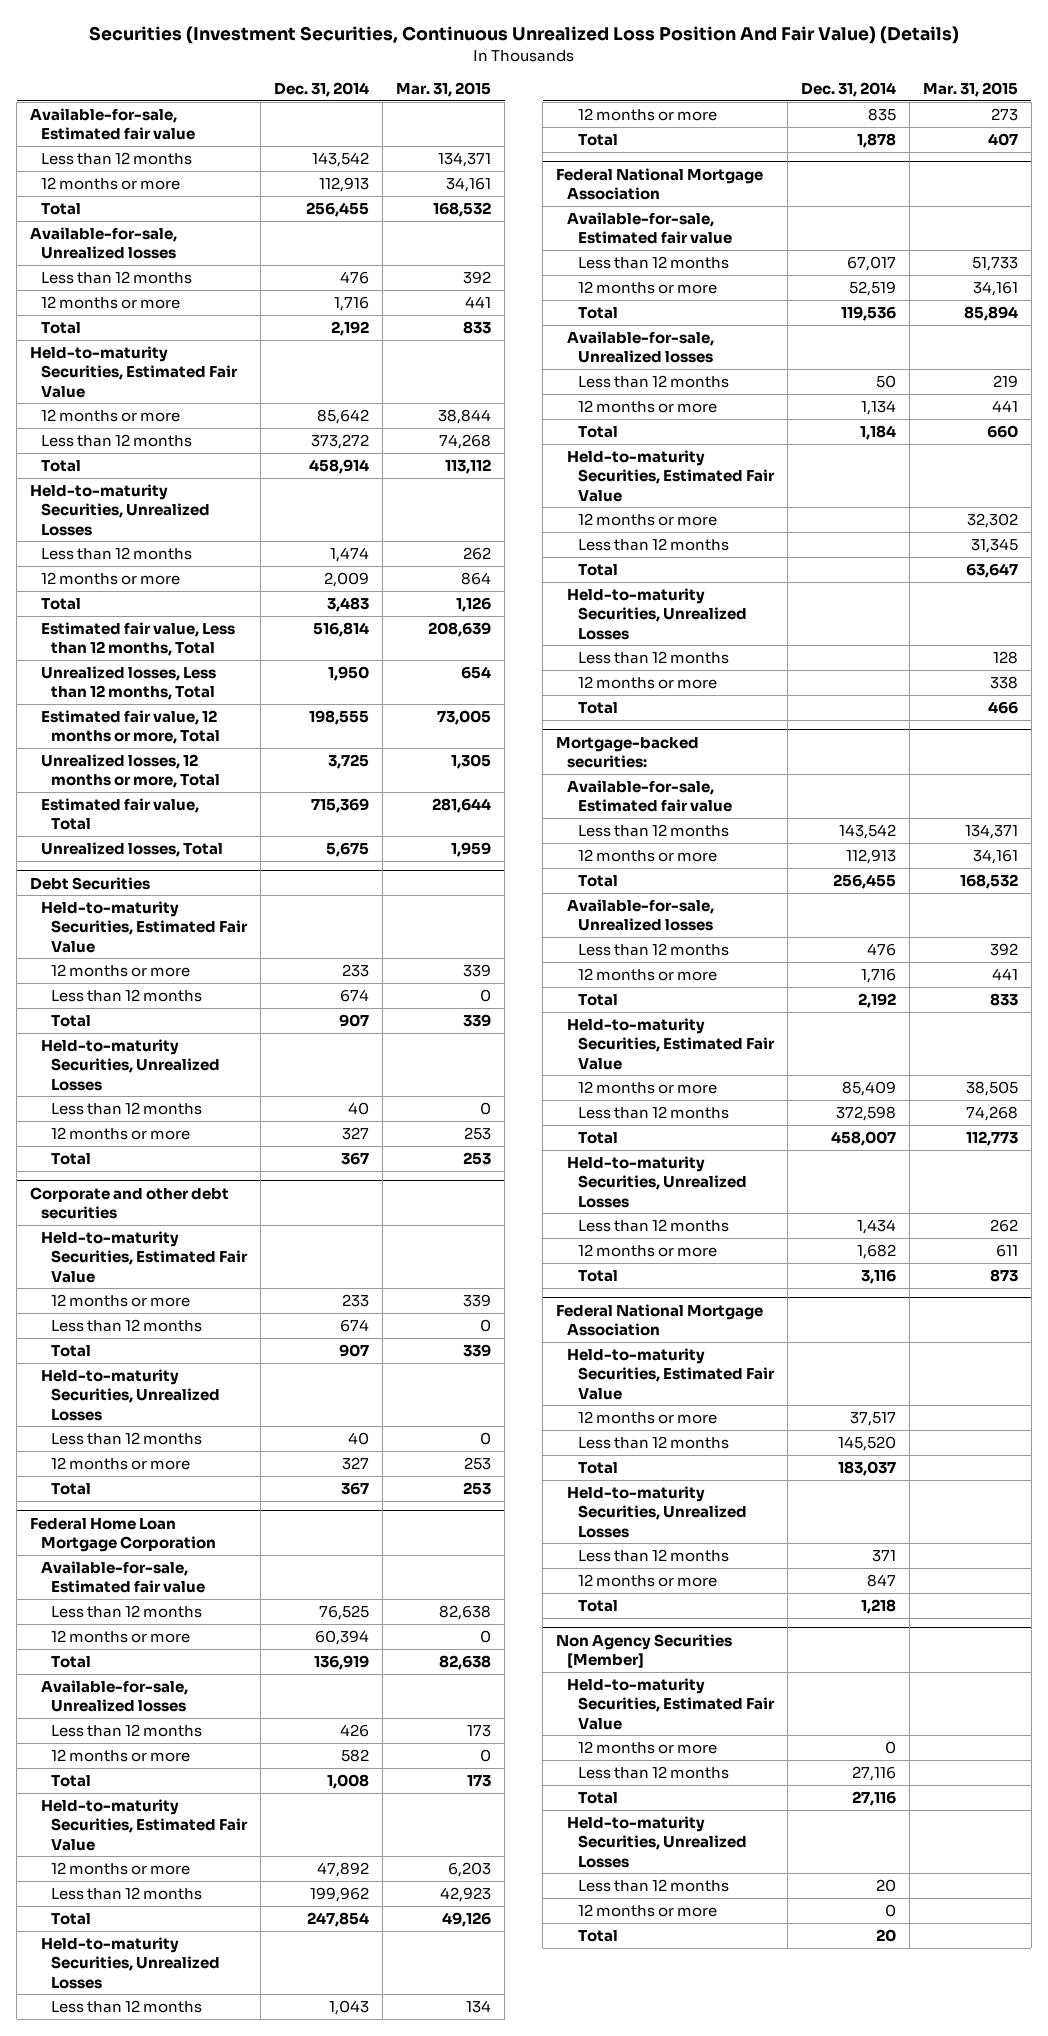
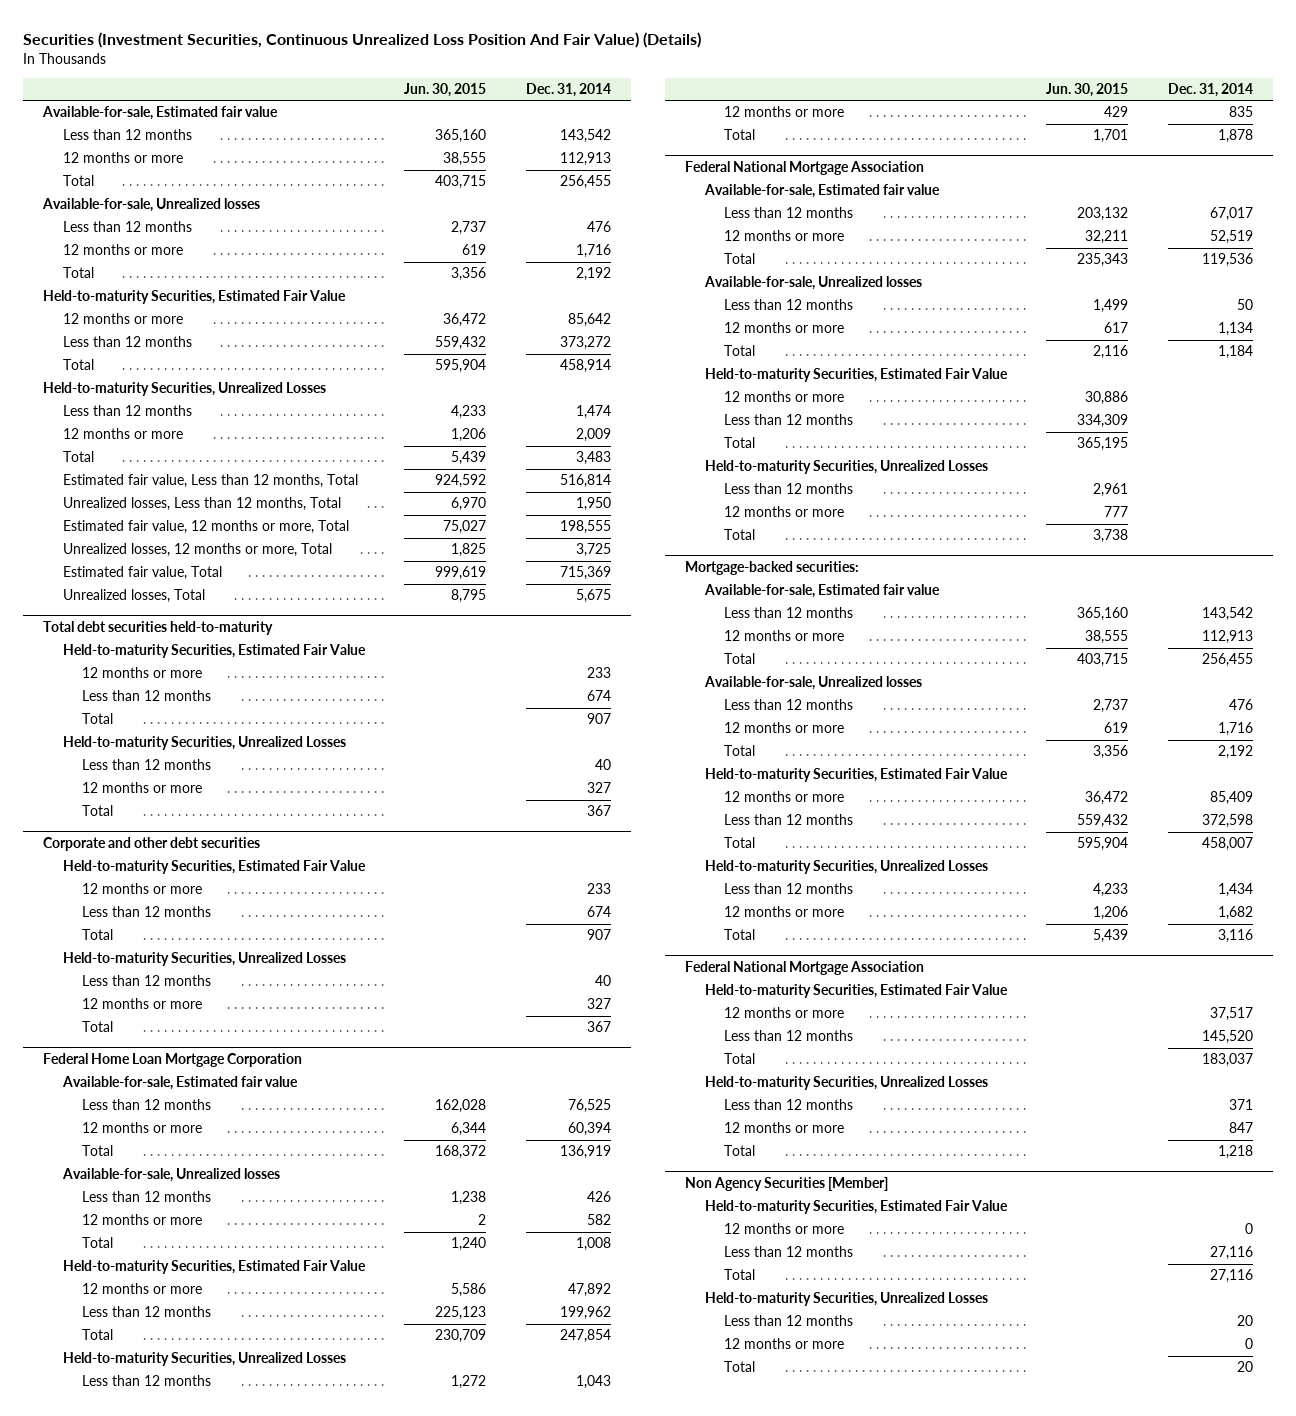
- | Dec. 31, 2014 | Mar. 31, 2015
+ | Jun. 30, 2015 | Dec. 31, 2014
- Debt Securities
+ Total debt securities held-to-maturity

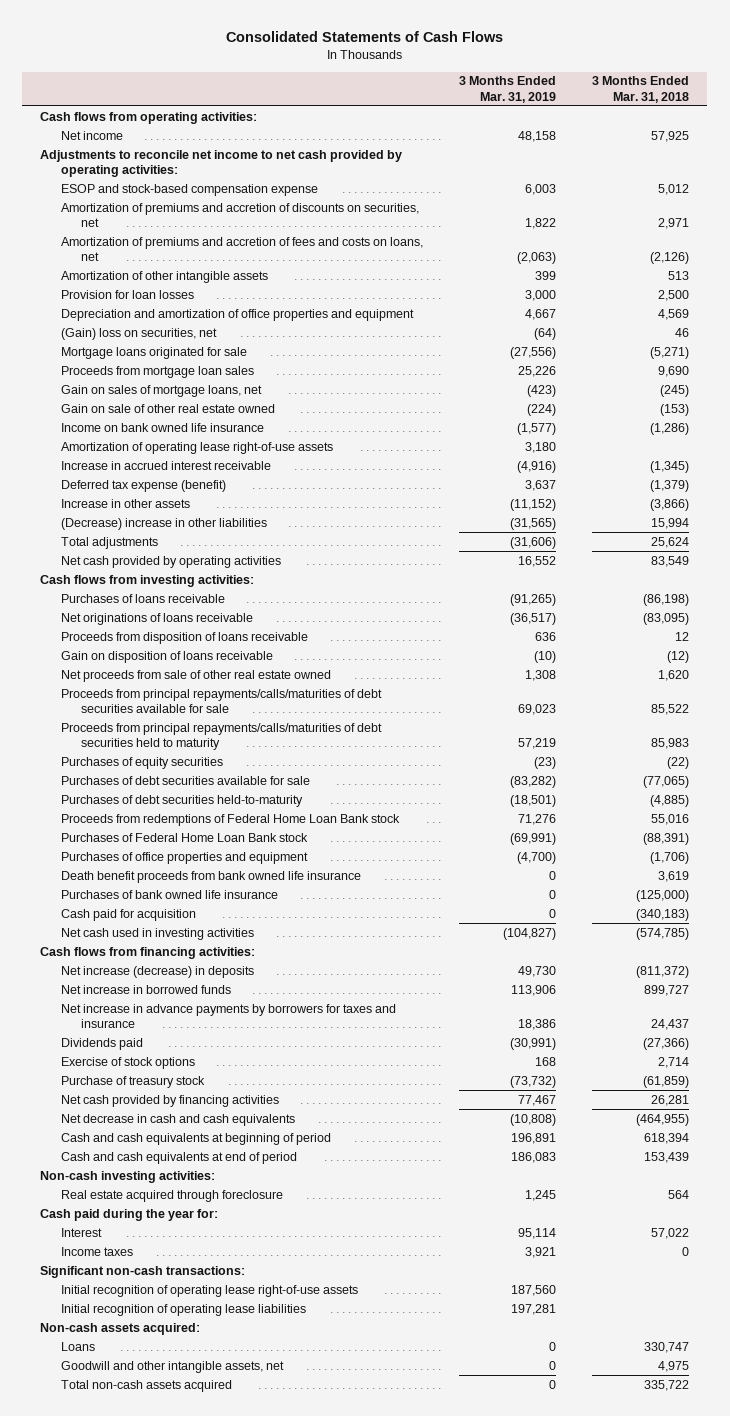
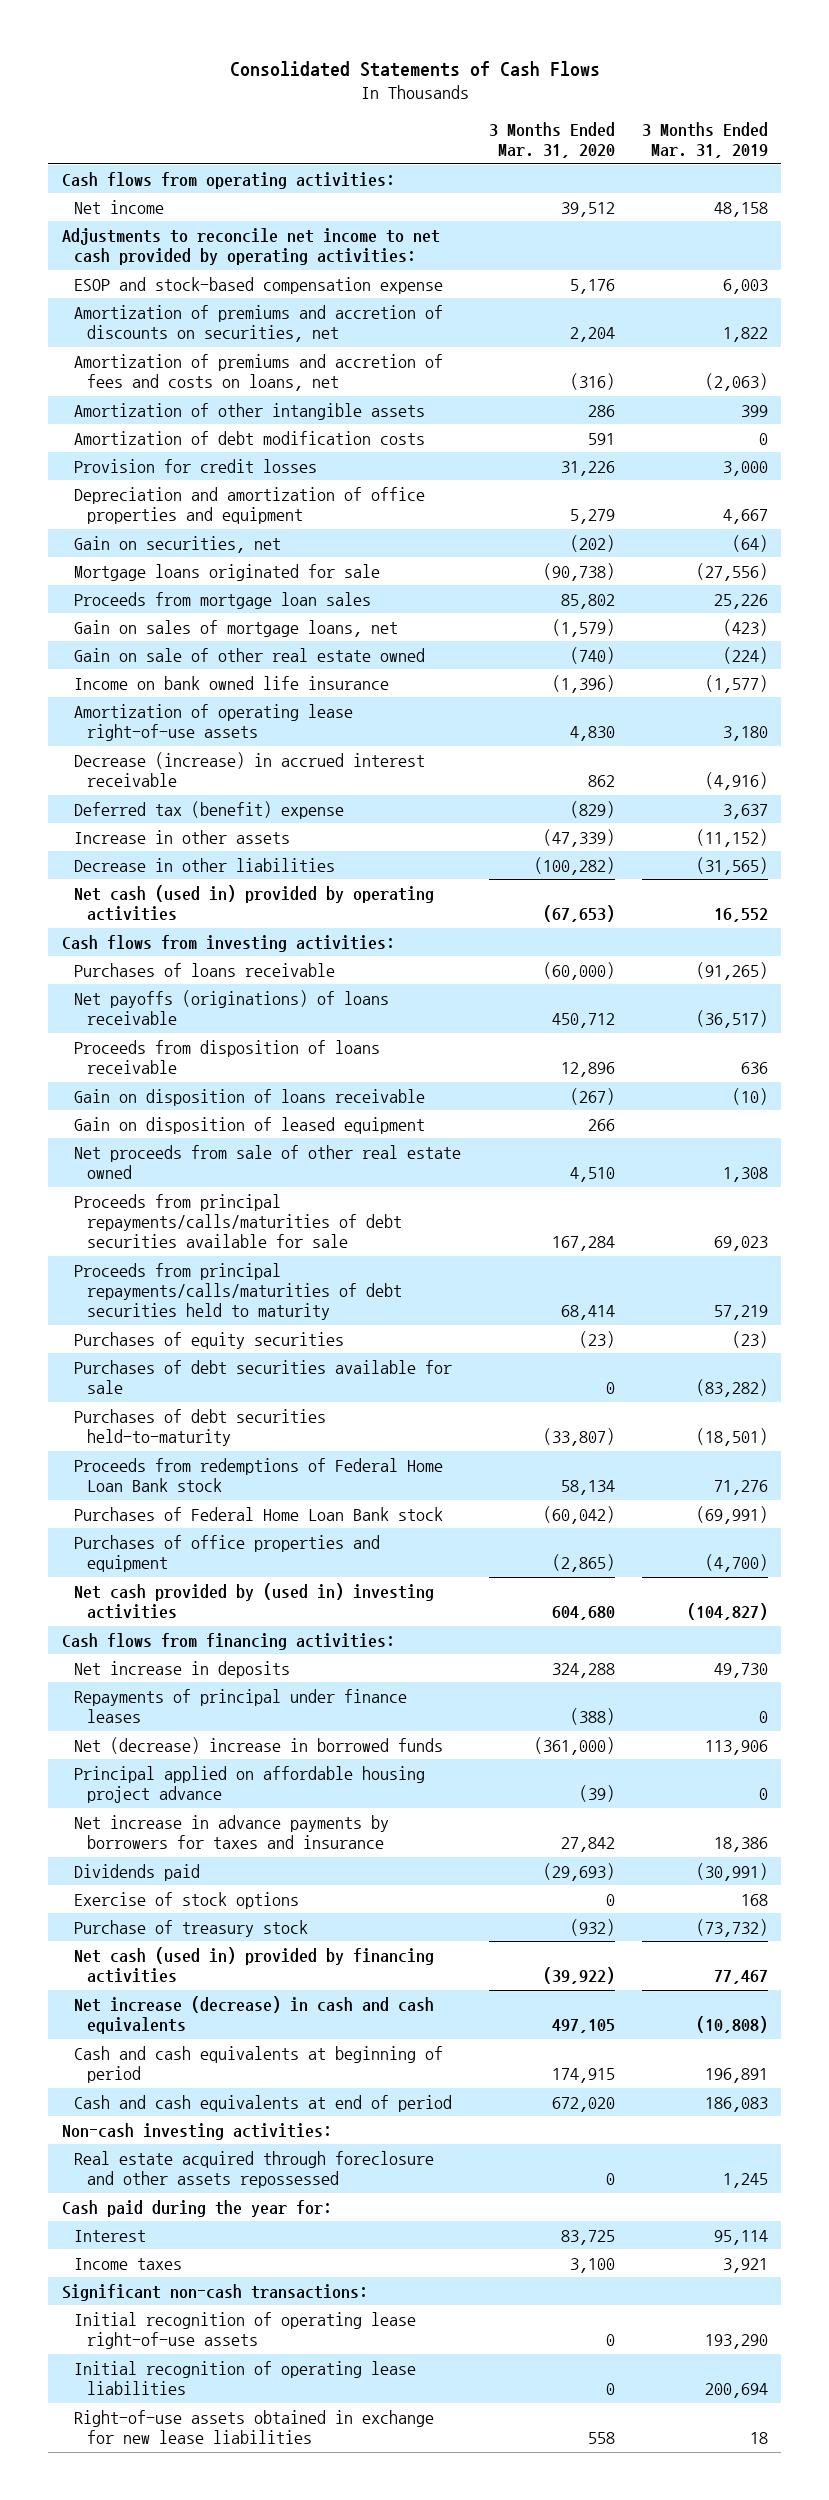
- | 3 Months Ended Mar. 31, 2019 | 3 Months Ended Mar. 31, 2018
+ | 3 Months Ended Mar. 31, 2020 | 3 Months Ended Mar. 31, 2019
- Provision for loan losses | 3,000 | 2,500
+ Amortization of debt modification costs | 591 | 0
+ Provision for credit losses | 31,226 | 3,000
- (Gain) loss on securities, net | (64) | 46
+ Gain on securities, net | (202) | (64)
- Increase in accrued interest receivable | (4,916) | (1,345)
- Deferred tax expense (benefit) | 3,637 | (1,379)
+ Decrease (increase) in accrued interest receivable | 862 | (4,916)
+ Deferred tax (benefit) expense | (829) | 3,637
- (Decrease) increase in other liabilities | (31,565) | 15,994
- Total adjustments | (31,606) | 25,624
- Net cash provided by operating activities | 16,552 | 83,549
+ Decrease in other liabilities | (100,282) | (31,565)
+ Net cash (used in) provided by operating activities | (67,653) | 16,552
- Net originations of loans receivable | (36,517) | (83,095)
+ Net payoffs (originations) of loans receivable | 450,712 | (36,517)
+ Gain on disposition of leased equipment | 266 |
- Death benefit proceeds from bank owned life insurance | 0 | 3,619
- Purchases of bank owned life insurance | 0 | (125,000)
- Cash paid for acquisition | 0 | (340,183)
- Net cash used in investing activities | (104,827) | (574,785)
+ Net cash provided by (used in) investing activities | 604,680 | (104,827)
- Net increase (decrease) in deposits | 49,730 | (811,372)
- Net increase in borrowed funds | 113,906 | 899,727
+ Net increase in deposits | 324,288 | 49,730
+ Repayments of principal under finance leases | (388) | 0
+ Net (decrease) increase in borrowed funds | (361,000) | 113,906
+ Principal applied on affordable housing project advance | (39) | 0
- Net cash provided by financing activities | 77,467 | 26,281
- Net decrease in cash and cash equivalents | (10,808) | (464,955)
+ Net cash (used in) provided by financing activities | (39,922) | 77,467
+ Net increase (decrease) in cash and cash equivalents | 497,105 | (10,808)
- Real estate acquired through foreclosure | 1,245 | 564
+ Real estate acquired through foreclosure and other assets repossessed | 0 | 1,245
- Initial recognition of operating lease right-of-use assets | 187,560 |
- Initial recognition of operating lease liabilities | 197,281 |
- Non-cash assets acquired:
- Loans | 0 | 330,747
- Goodwill and other intangible assets, net | 0 | 4,975
- Total non-cash assets acquired | 0 | 335,722
+ Initial recognition of operating lease right-of-use assets | 0 | 193,290
+ Initial recognition of operating lease liabilities | 0 | 200,694
+ Right-of-use assets obtained in exchange for new lease liabilities | 558 | 18

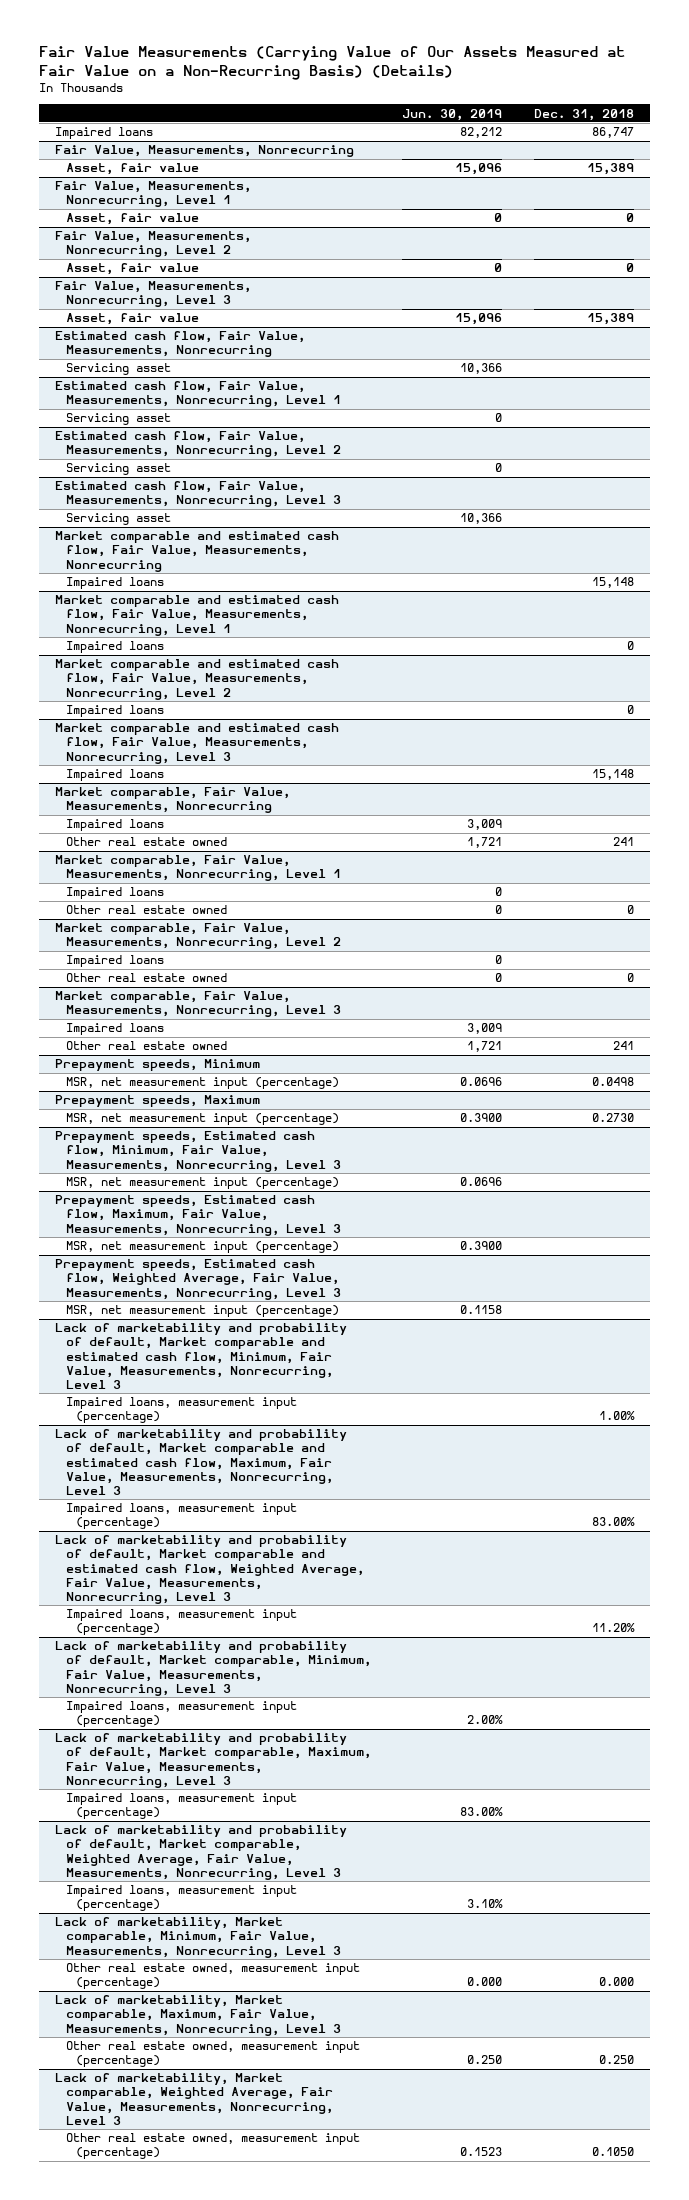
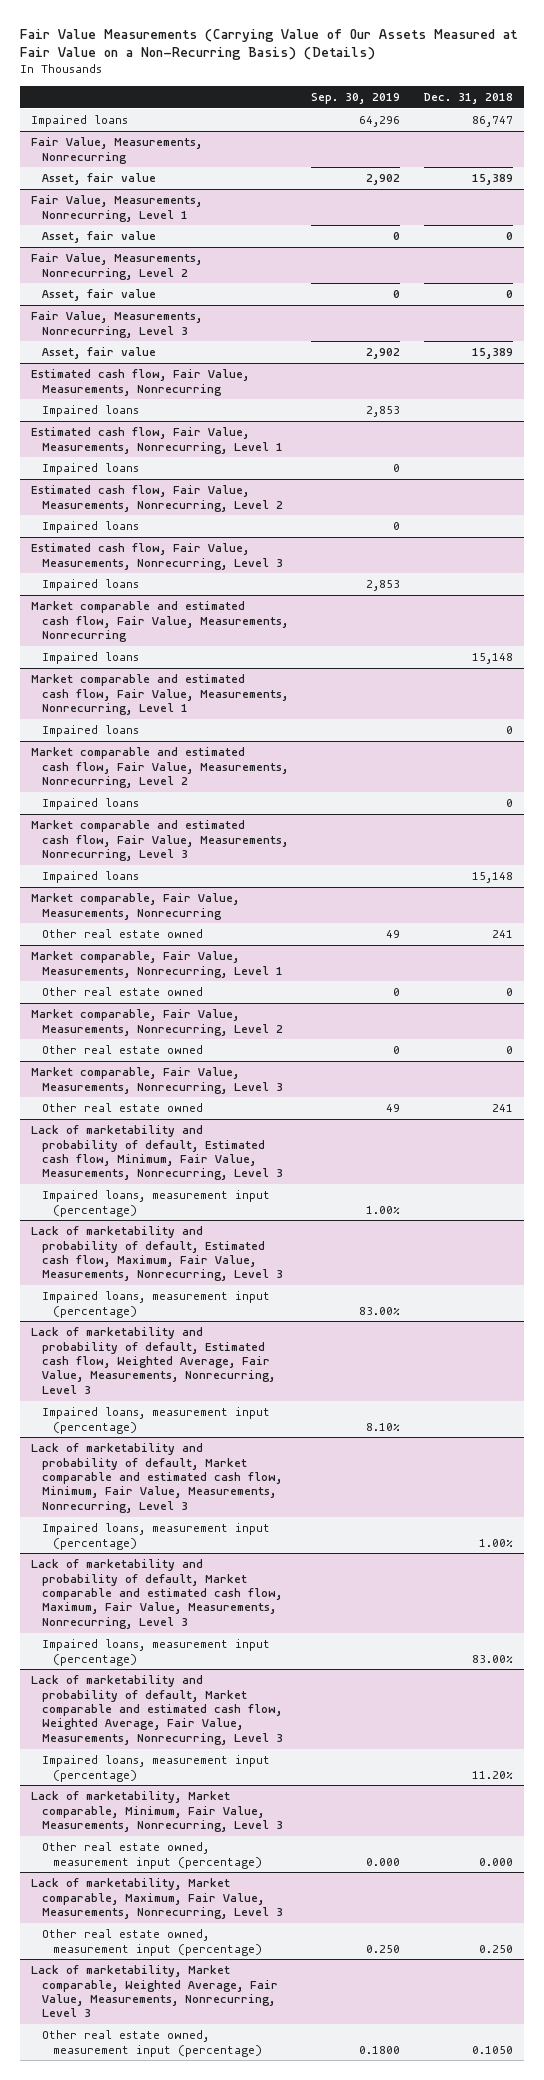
- | Jun. 30, 2019 | Dec. 31, 2018
+ | Sep. 30, 2019 | Dec. 31, 2018
@ Estimated cash flow, Fair Value, Measurements, Nonrecurring
- Servicing asset | 10,366 |
+ Impaired loans | 2,853 |
@ Estimated cash flow, Fair Value, Measurements, Nonrecurring, Level 1
- Servicing asset | 0 |
+ Impaired loans | 0 |
@ Estimated cash flow, Fair Value, Measurements, Nonrecurring, Level 2
- Servicing asset | 0 |
+ Impaired loans | 0 |
@ Estimated cash flow, Fair Value, Measurements, Nonrecurring, Level 3
- Servicing asset | 10,366 |
+ Impaired loans | 2,853 |
@ Market comparable, Fair Value, Measurements, Nonrecurring
- Impaired loans | 3,009 |
@ Market comparable, Fair Value, Measurements, Nonrecurring, Level 1
- Impaired loans | 0 |
@ Market comparable, Fair Value, Measurements, Nonrecurring, Level 2
- Impaired loans | 0 |
@ Market comparable, Fair Value, Measurements, Nonrecurring, Level 3
- Impaired loans | 3,009 |
- Prepayment speeds, Minimum
- MSR, net measurement input (percentage) | 0.0696 | 0.0498
- Prepayment speeds, Maximum
- MSR, net measurement input (percentage) | 0.3900 | 0.2730
- Prepayment speeds, Estimated cash flow, Minimum, Fair Value, Measurements, Nonrecurring, Level 3
- MSR, net measurement input (percentage) | 0.0696 |
- Prepayment speeds, Estimated cash flow, Maximum, Fair Value, Measurements, Nonrecurring, Level 3
- MSR, net measurement input (percentage) | 0.3900 |
- Prepayment speeds, Estimated cash flow, Weighted Average, Fair Value, Measurements, Nonrecurring, Level 3
- MSR, net measurement input (percentage) | 0.1158 |
+ Lack of marketability and probability of default, Estimated cash flow, Minimum, Fair Value, Measurements, Nonrecurring, Level 3
+ Impaired loans, measurement input (percentage) | 1.00% |
+ Lack of marketability and probability of default, Estimated cash flow, Maximum, Fair Value, Measurements, Nonrecurring, Level 3
+ Impaired loans, measurement input (percentage) | 83.00% |
+ Lack of marketability and probability of default, Estimated cash flow, Weighted Average, Fair Value, Measurements, Nonrecurring, Level 3
+ Impaired loans, measurement input (percentage) | 8.10% |
- Lack of marketability and probability of default, Market comparable, Minimum, Fair Value, Measurements, Nonrecurring, Level 3
- Impaired loans, measurement input (percentage) | 2.00% |
- Lack of marketability and probability of default, Market comparable, Maximum, Fair Value, Measurements, Nonrecurring, Level 3
- Impaired loans, measurement input (percentage) | 83.00% |
- Lack of marketability and probability of default, Market comparable, Weighted Average, Fair Value, Measurements, Nonrecurring, Level 3
- Impaired loans, measurement input (percentage) | 3.10% |

